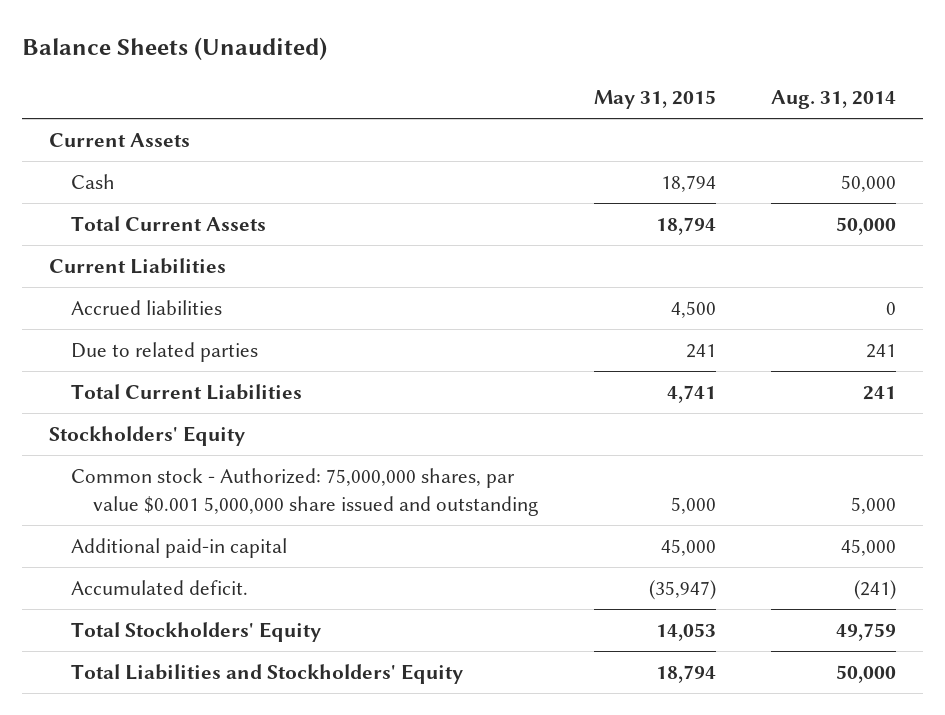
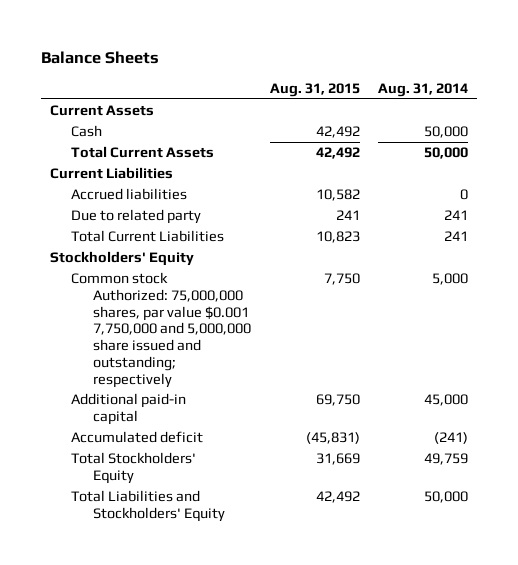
- Balance Sheets (Unaudited)
+ Balance Sheets
- | May 31, 2015 | Aug. 31, 2014
+ | Aug. 31, 2015 | Aug. 31, 2014
- Due to related parties | 241 | 241
+ Due to related party | 241 | 241
- Common stock - Authorized: 75,000,000 shares, par value $0.001 5,000,000 share issued and outstanding | 5,000 | 5,000
+ Common stock Authorized: 75,000,000 shares, par value $0.001 7,750,000 and 5,000,000 share issued and outstanding; respectively | 7,750 | 5,000
- Accumulated deficit. | (35,947) | (241)
+ Accumulated deficit | (45,831) | (241)

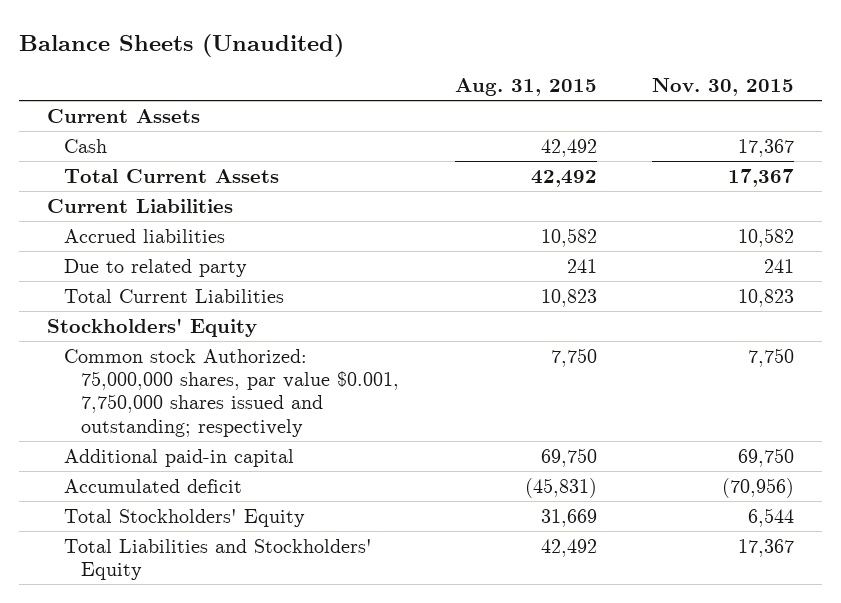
- Balance Sheets
+ Balance Sheets (Unaudited)
- | Aug. 31, 2015 | Aug. 31, 2014
+ | Aug. 31, 2015 | Nov. 30, 2015
- Common stock Authorized: 75,000,000 shares, par value $0.001 7,750,000 and 5,000,000 share issued and outstanding; respectively | 7,750 | 5,000
+ Common stock Authorized: 75,000,000 shares, par value $0.001, 7,750,000 shares issued and outstanding; respectively | 7,750 | 7,750

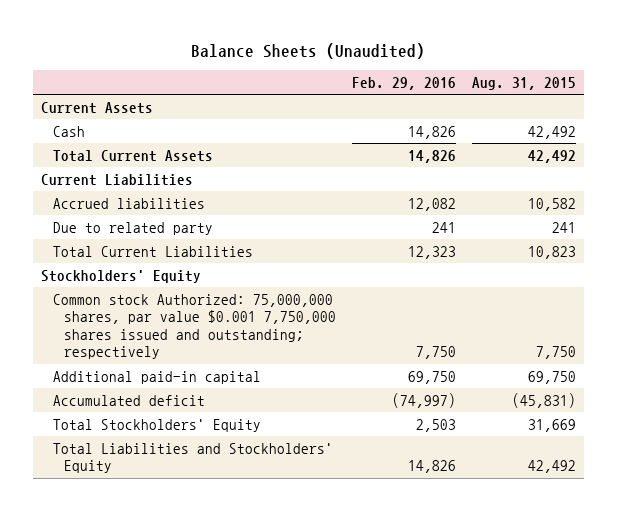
- | Aug. 31, 2015 | Nov. 30, 2015
+ | Feb. 29, 2016 | Aug. 31, 2015
- Common stock Authorized: 75,000,000 shares, par value $0.001, 7,750,000 shares issued and outstanding; respectively | 7,750 | 7,750
+ Common stock Authorized: 75,000,000 shares, par value $0.001 7,750,000 shares issued and outstanding; respectively | 7,750 | 7,750

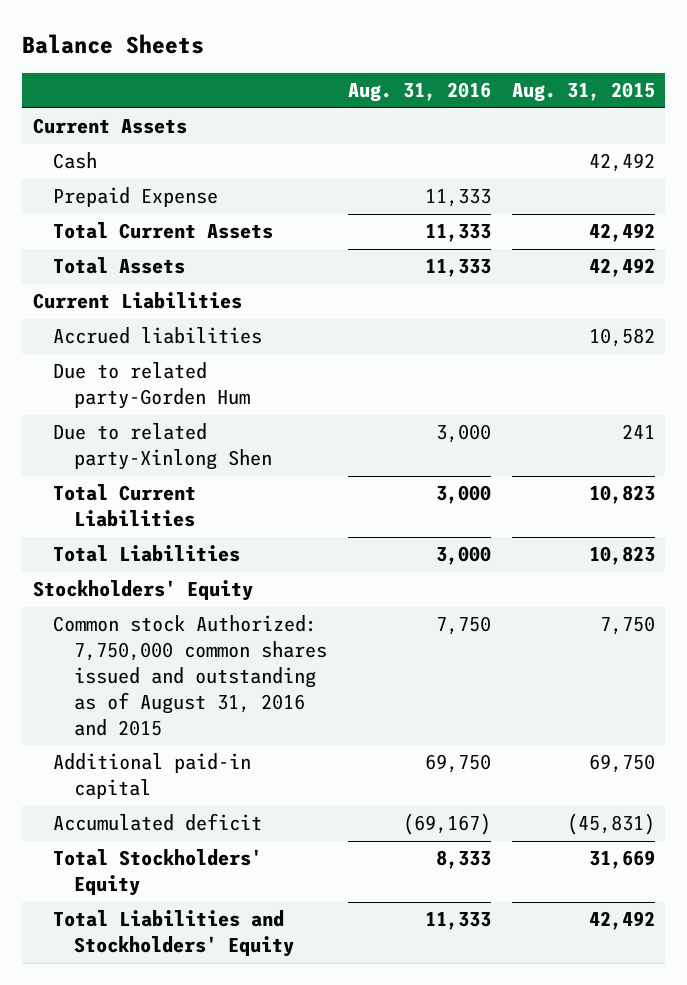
- Balance Sheets (Unaudited)
+ Balance Sheets
- | Feb. 29, 2016 | Aug. 31, 2015
+ | Aug. 31, 2016 | Aug. 31, 2015
+ Prepaid Expense | 11,333 |
+ Total Assets | 11,333 | 42,492
- Due to related party | 241 | 241
+ Due to related party-Gorden Hum
+ Due to related party-Xinlong Shen | 3,000 | 241
+ Total Liabilities | 3,000 | 10,823
- Common stock Authorized: 75,000,000 shares, par value $0.001 7,750,000 shares issued and outstanding; respectively | 7,750 | 7,750
+ Common stock Authorized: 7,750,000 common shares issued and outstanding as of August 31, 2016 and 2015 | 7,750 | 7,750

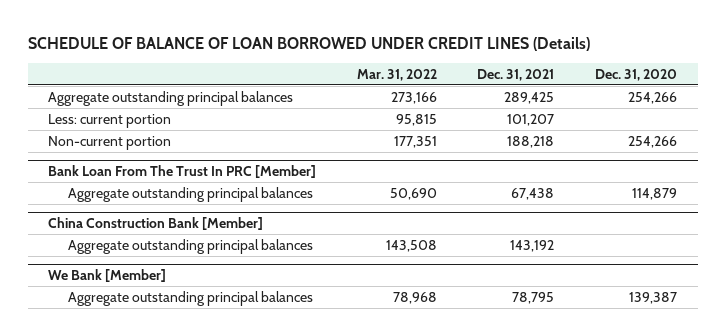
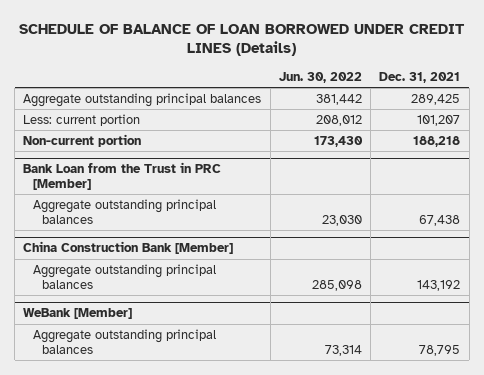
- | Mar. 31, 2022 | Dec. 31, 2021 | Dec. 31, 2020
+ | Jun. 30, 2022 | Dec. 31, 2021
- Bank Loan From The Trust In PRC [Member]
+ Bank Loan from the Trust in PRC [Member]
- We Bank [Member]
+ WeBank [Member]

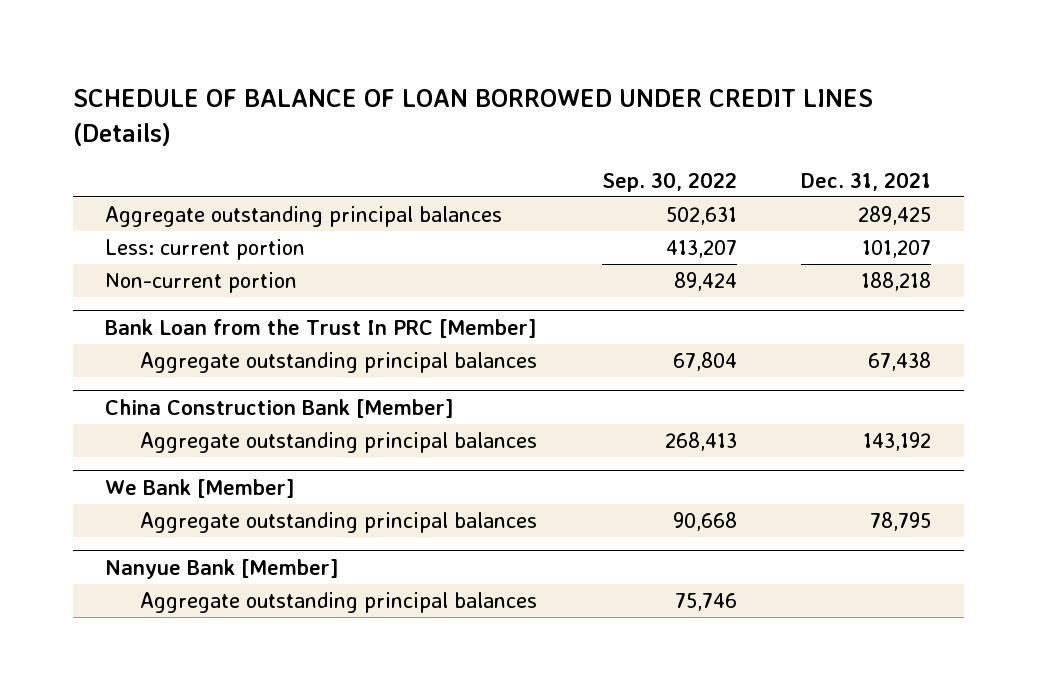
- | Jun. 30, 2022 | Dec. 31, 2021
+ | Sep. 30, 2022 | Dec. 31, 2021
- Bank Loan from the Trust in PRC [Member]
+ Bank Loan from the Trust In PRC [Member]
- WeBank [Member]
+ We Bank [Member]
+ Nanyue Bank [Member]
+ Aggregate outstanding principal balances | 75,746 |

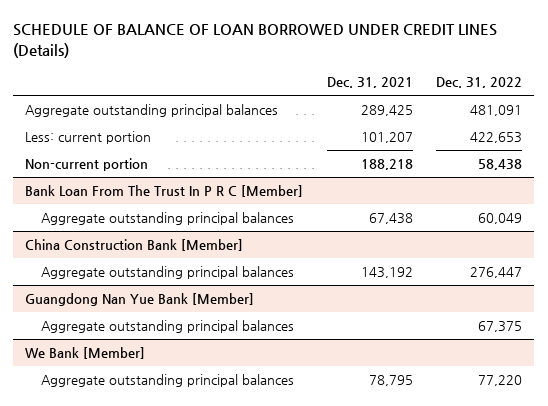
- | Sep. 30, 2022 | Dec. 31, 2021
+ | Dec. 31, 2021 | Dec. 31, 2022
- Bank Loan from the Trust In PRC [Member]
+ Bank Loan From The Trust In P R C [Member]
+ Guangdong Nan Yue Bank [Member]
+ Aggregate outstanding principal balances | | 67,375
- Nanyue Bank [Member]
- Aggregate outstanding principal balances | 75,746 |

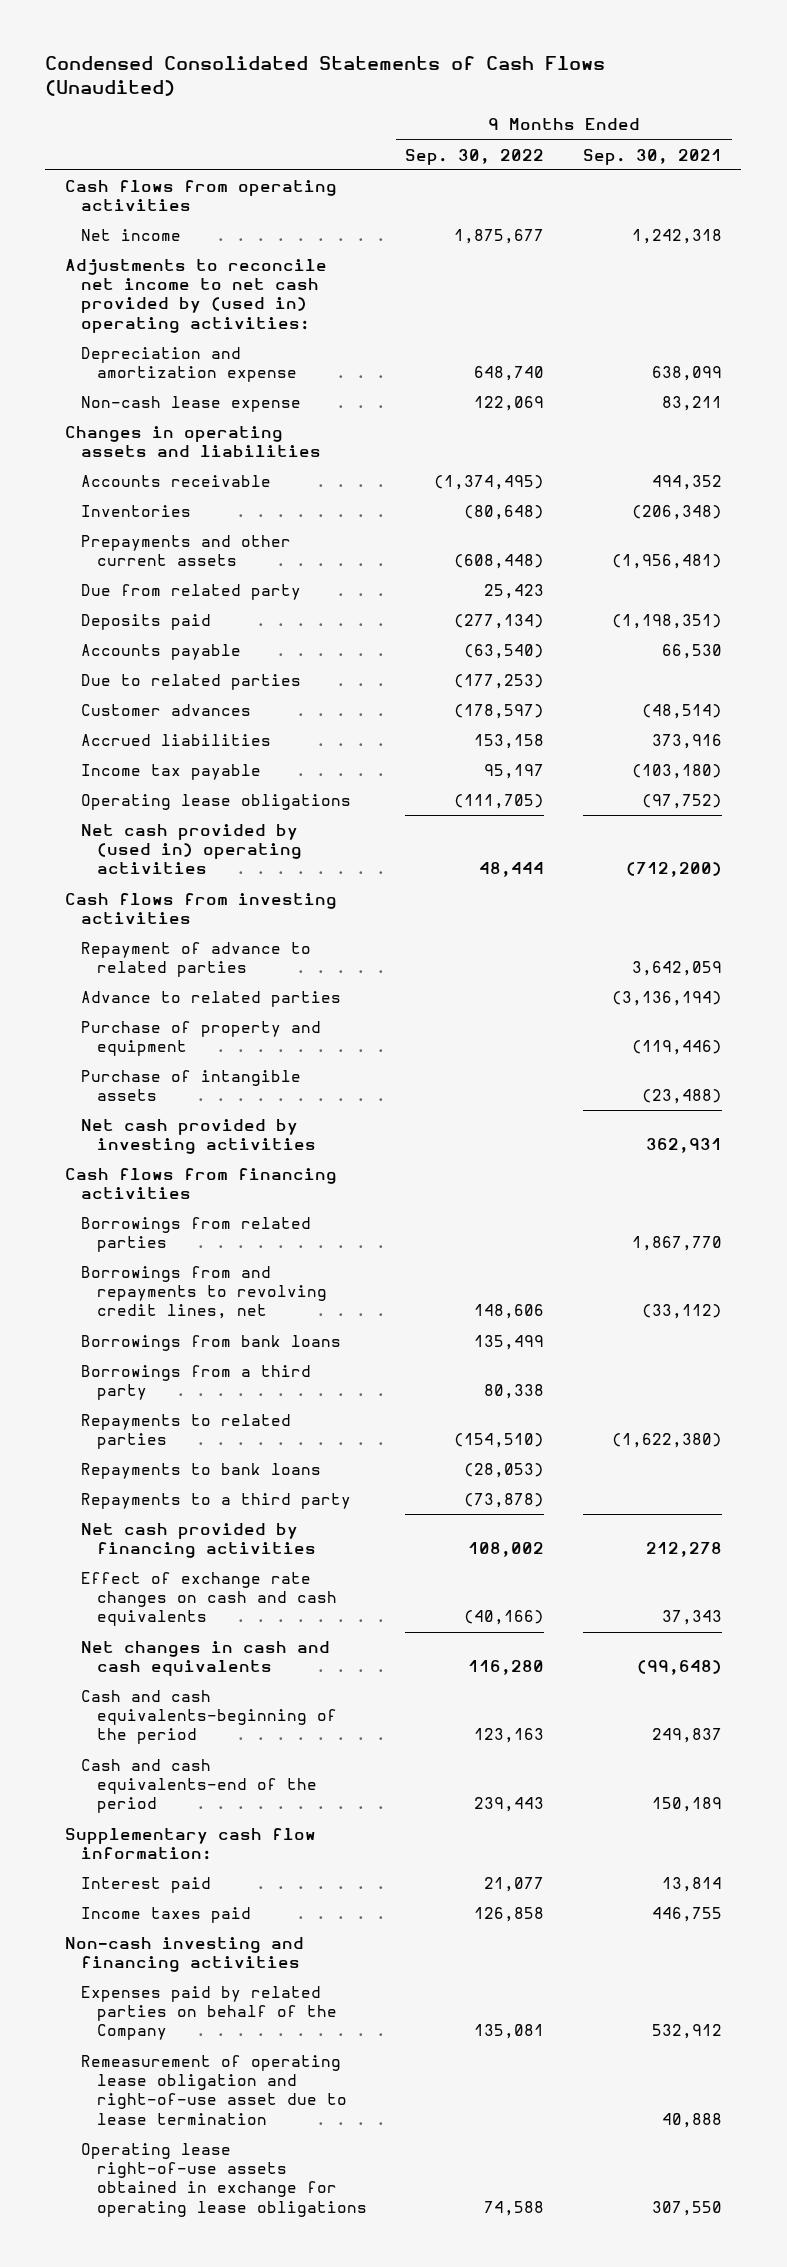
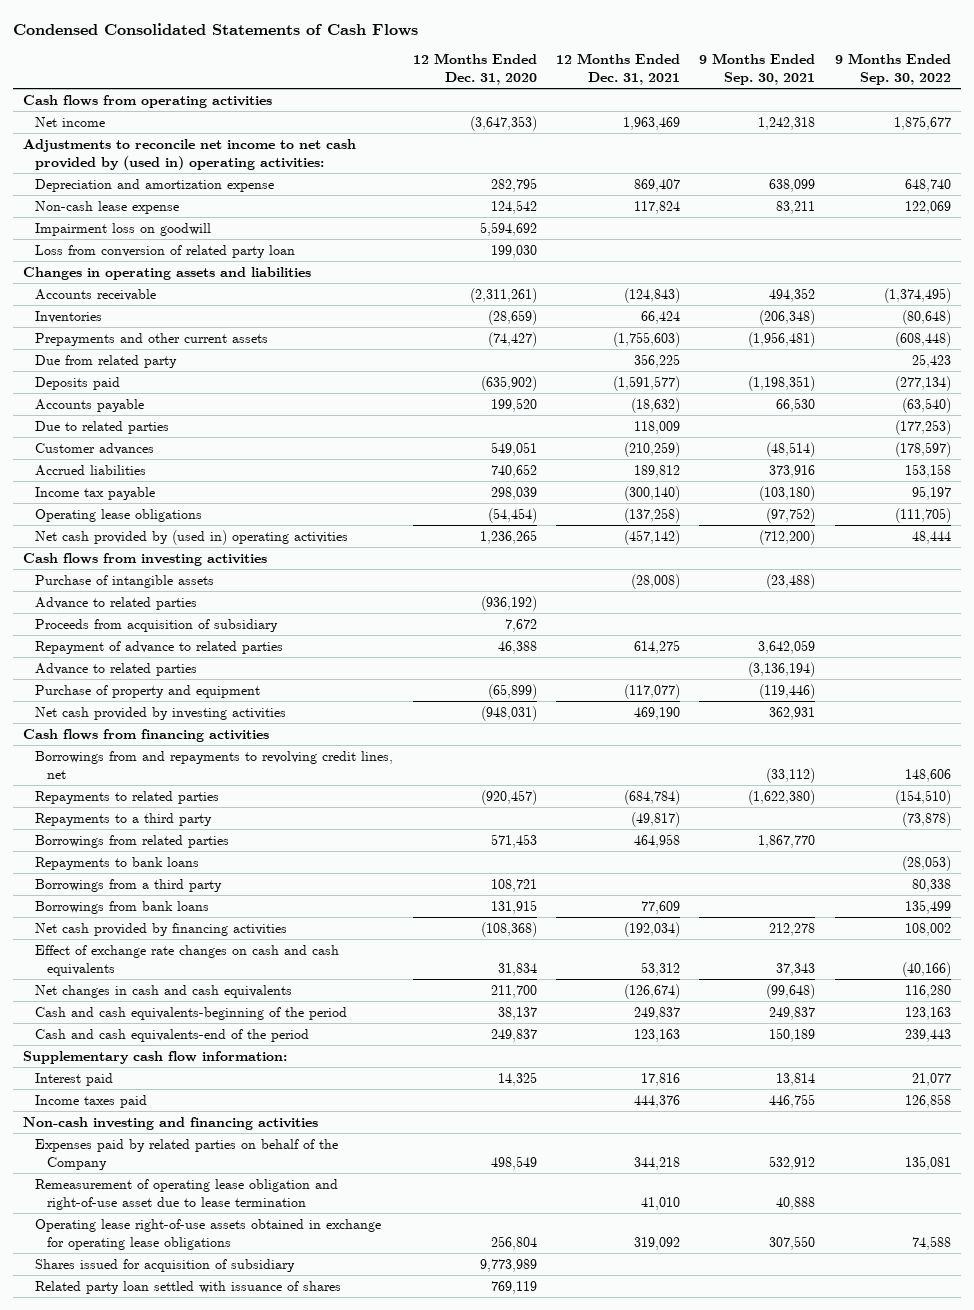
- Condensed Consolidated Statements of Cash Flows (Unaudited)
+ Condensed Consolidated Statements of Cash Flows
- | 9 Months Ended Sep. 30, 2022 | 9 Months Ended Sep. 30, 2021
+ | 12 Months Ended Dec. 31, 2020 | 12 Months Ended Dec. 31, 2021 | 9 Months Ended Sep. 30, 2021 | 9 Months Ended Sep. 30, 2022
+ Impairment loss on goodwill | 5,594,692 | | |
+ Loss from conversion of related party loan | 199,030 | | |
moved up: Purchase of intangible assets | | (28,008) | (23,488) |
+ Advance to related parties | (936,192) | | |
+ Proceeds from acquisition of subsidiary | 7,672 | | |
moved down: Borrowings from related parties | 571,453 | 464,958 | 1,867,770 |
moved down: Repayments to bank loans | | | | (28,053)
moved down: Borrowings from a third party | 108,721 | | | 80,338
moved down: Borrowings from bank loans | 131,915 | 77,609 | | 135,499
+ Shares issued for acquisition of subsidiary | 9,773,989 | | |
+ Related party loan settled with issuance of shares | 769,119 | | |

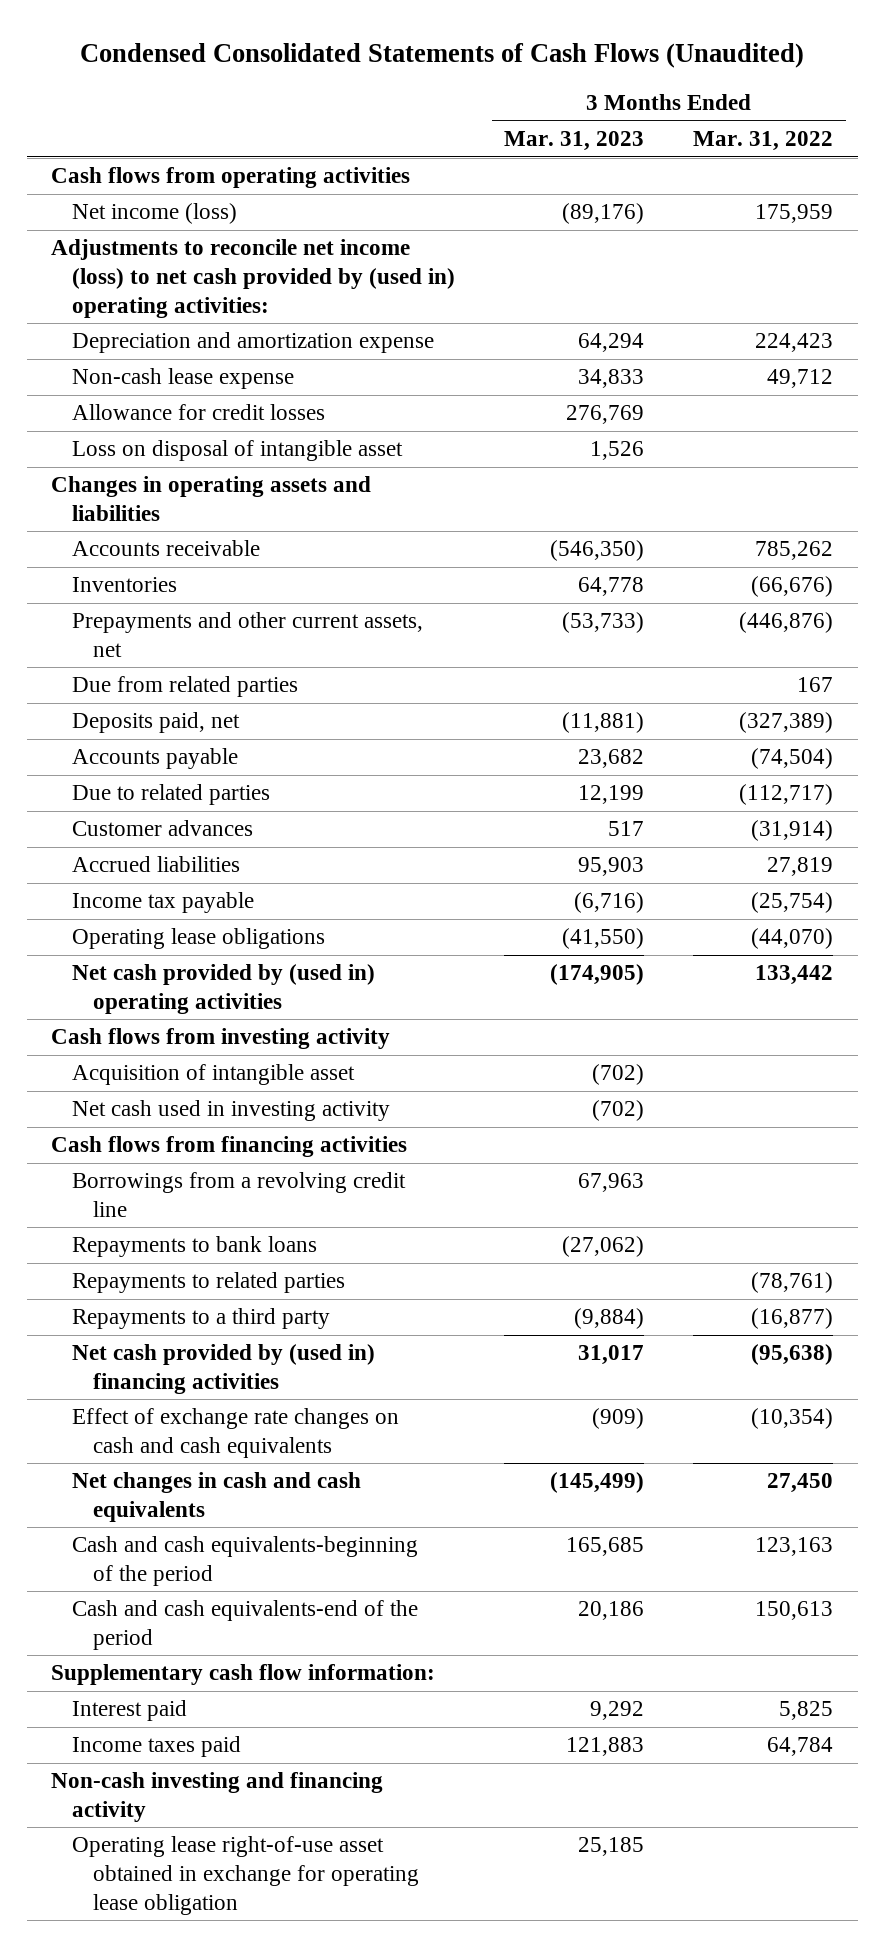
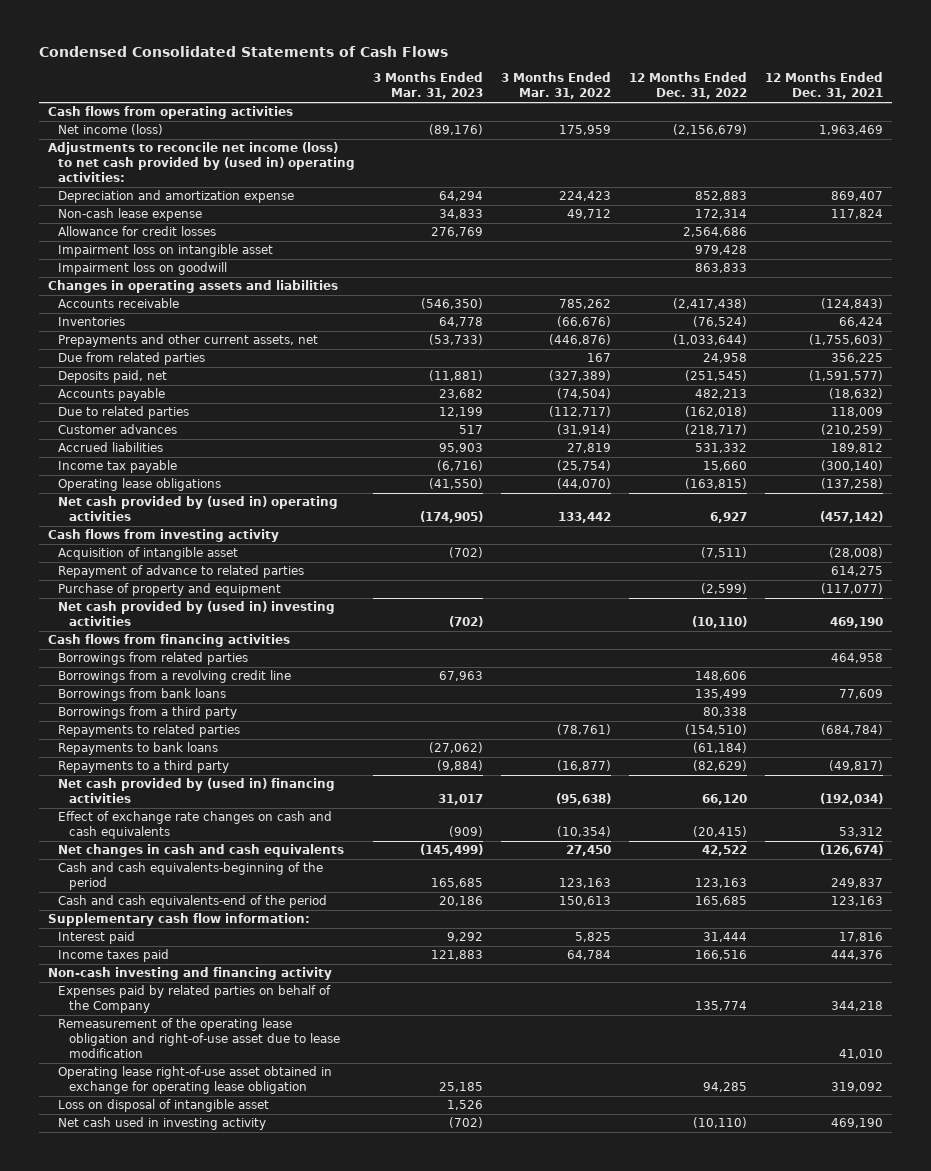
- Condensed Consolidated Statements of Cash Flows (Unaudited)
+ Condensed Consolidated Statements of Cash Flows
- | 3 Months Ended Mar. 31, 2023 | 3 Months Ended Mar. 31, 2022
+ | 3 Months Ended Mar. 31, 2023 | 3 Months Ended Mar. 31, 2022 | 12 Months Ended Dec. 31, 2022 | 12 Months Ended Dec. 31, 2021
+ Impairment loss on intangible asset | | | 979,428 |
+ Impairment loss on goodwill | | | 863,833 |
+ Repayment of advance to related parties | | | | 614,275
+ Purchase of property and equipment | | | (2,599) | (117,077)
+ Net cash provided by (used in) investing activities | (702) | | (10,110) | 469,190
+ Borrowings from related parties | | | | 464,958
+ Borrowings from bank loans | | | 135,499 | 77,609
+ Borrowings from a third party | | | 80,338 |
moved down: Repayments to bank loans | (27,062) | | (61,184) |
+ Expenses paid by related parties on behalf of the Company | | | 135,774 | 344,218
+ Remeasurement of the operating lease obligation and right-of-use asset due to lease modification | | | | 41,010
moved down: Loss on disposal of intangible asset | 1,526 | | |
moved down: Net cash used in investing activity | (702) | | (10,110) | 469,190

